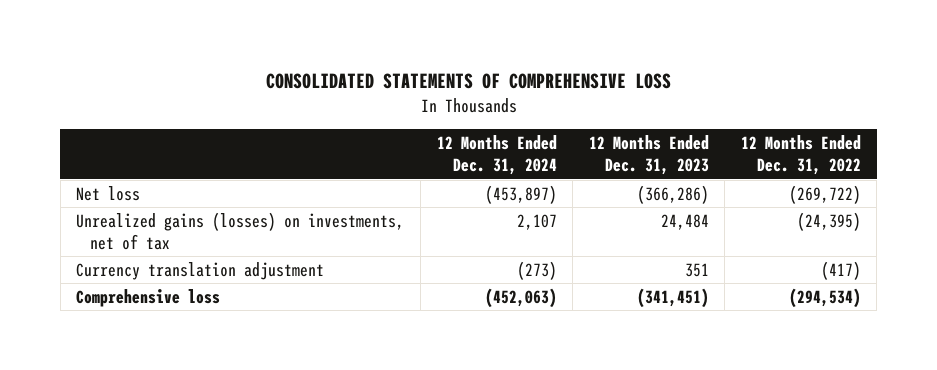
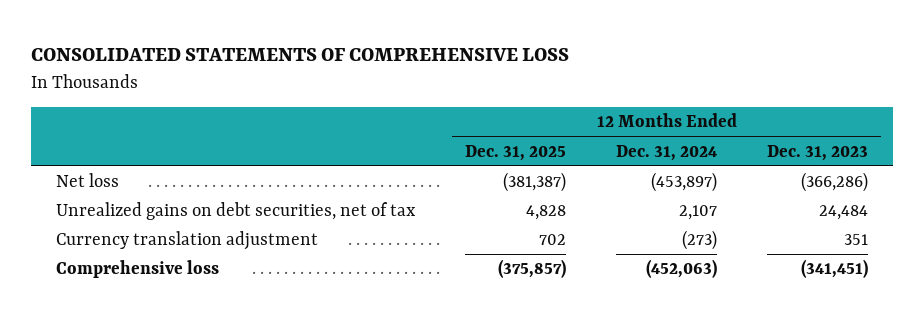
- | 12 Months Ended Dec. 31, 2024 | 12 Months Ended Dec. 31, 2023 | 12 Months Ended Dec. 31, 2022
+ | 12 Months Ended Dec. 31, 2025 | 12 Months Ended Dec. 31, 2024 | 12 Months Ended Dec. 31, 2023
- Unrealized gains (losses) on investments, net of tax | 2,107 | 24,484 | (24,395)
+ Unrealized gains on debt securities, net of tax | 4,828 | 2,107 | 24,484

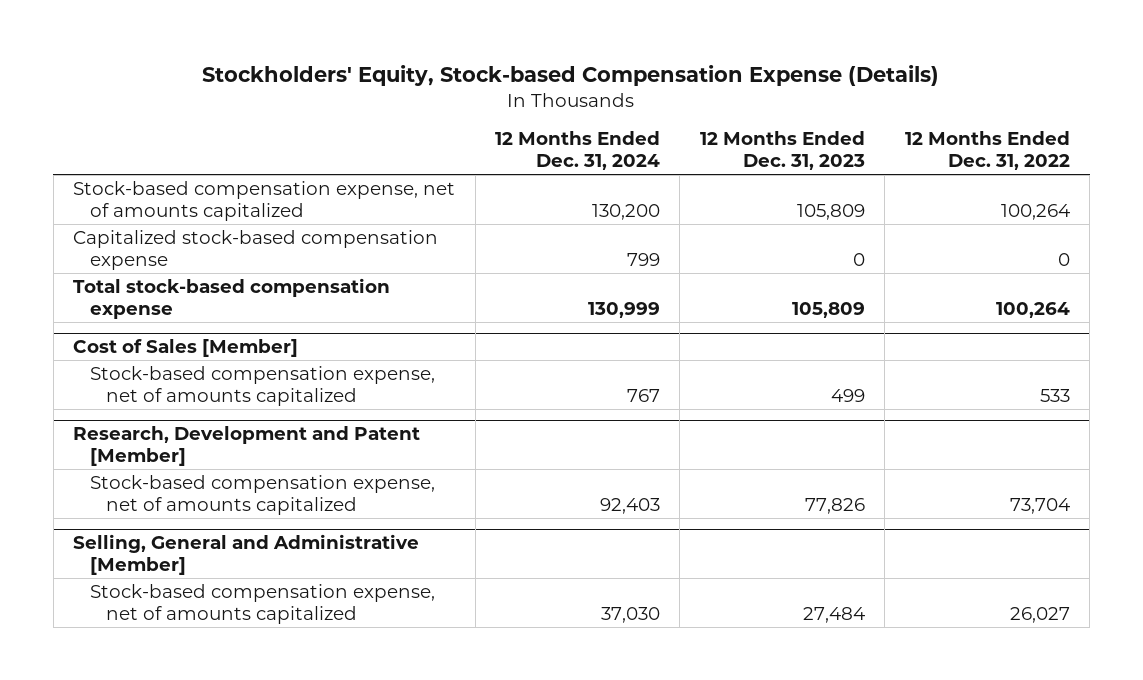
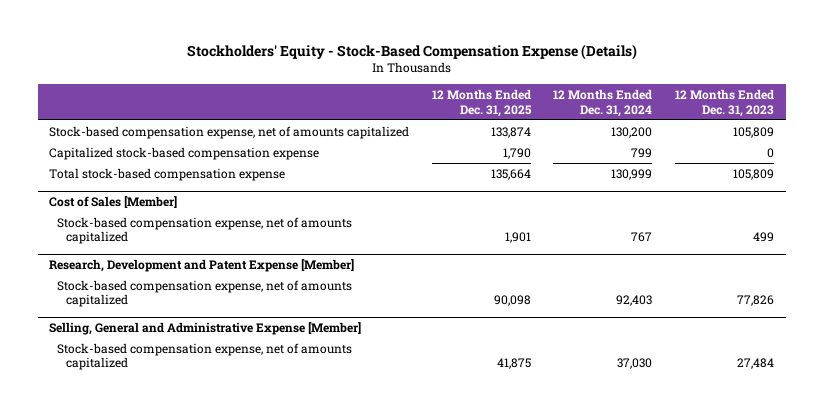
- Stockholders' Equity, Stock-based Compensation Expense (Details)
+ Stockholders' Equity - Stock-Based Compensation Expense (Details)
- | 12 Months Ended Dec. 31, 2024 | 12 Months Ended Dec. 31, 2023 | 12 Months Ended Dec. 31, 2022
+ | 12 Months Ended Dec. 31, 2025 | 12 Months Ended Dec. 31, 2024 | 12 Months Ended Dec. 31, 2023
- Research, Development and Patent [Member]
+ Research, Development and Patent Expense [Member]
- Selling, General and Administrative [Member]
+ Selling, General and Administrative Expense [Member]

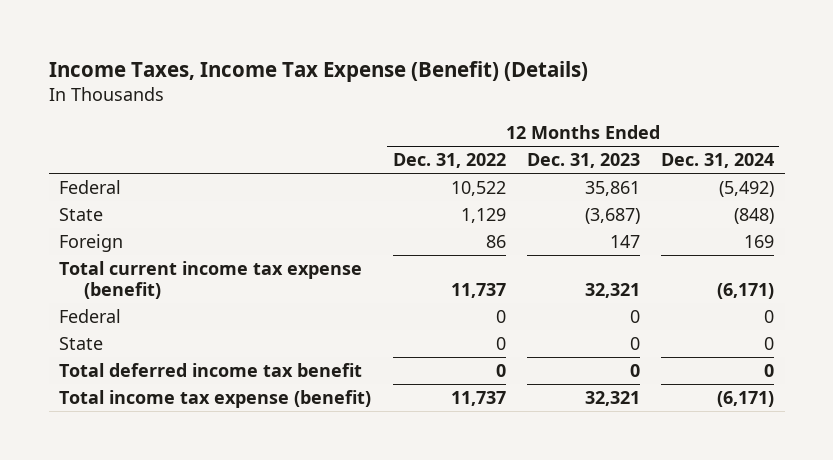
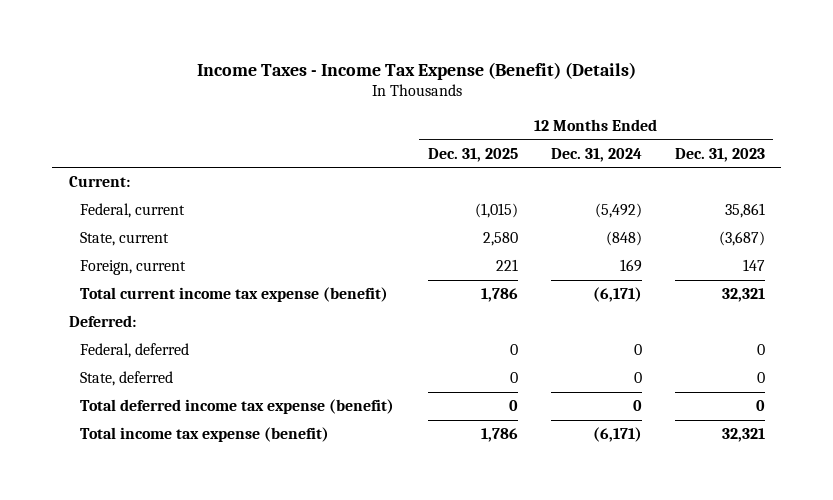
- Income Taxes, Income Tax Expense (Benefit) (Details)
+ Income Taxes - Income Tax Expense (Benefit) (Details)
- | 12 Months Ended Dec. 31, 2022 | 12 Months Ended Dec. 31, 2023 | 12 Months Ended Dec. 31, 2024
+ | 12 Months Ended Dec. 31, 2025 | 12 Months Ended Dec. 31, 2024 | 12 Months Ended Dec. 31, 2023
- Federal | 10,522 | 35,861 | (5,492)
- State | 1,129 | (3,687) | (848)
- Foreign | 86 | 147 | 169
+ Current:
+ Federal, current | (1,015) | (5,492) | 35,861
+ State, current | 2,580 | (848) | (3,687)
+ Foreign, current | 221 | 169 | 147
- Federal | 0 | 0 | 0
- State | 0 | 0 | 0
- Total deferred income tax benefit | 0 | 0 | 0
+ Deferred:
+ Federal, deferred | 0 | 0 | 0
+ State, deferred | 0 | 0 | 0
+ Total deferred income tax expense (benefit) | 0 | 0 | 0

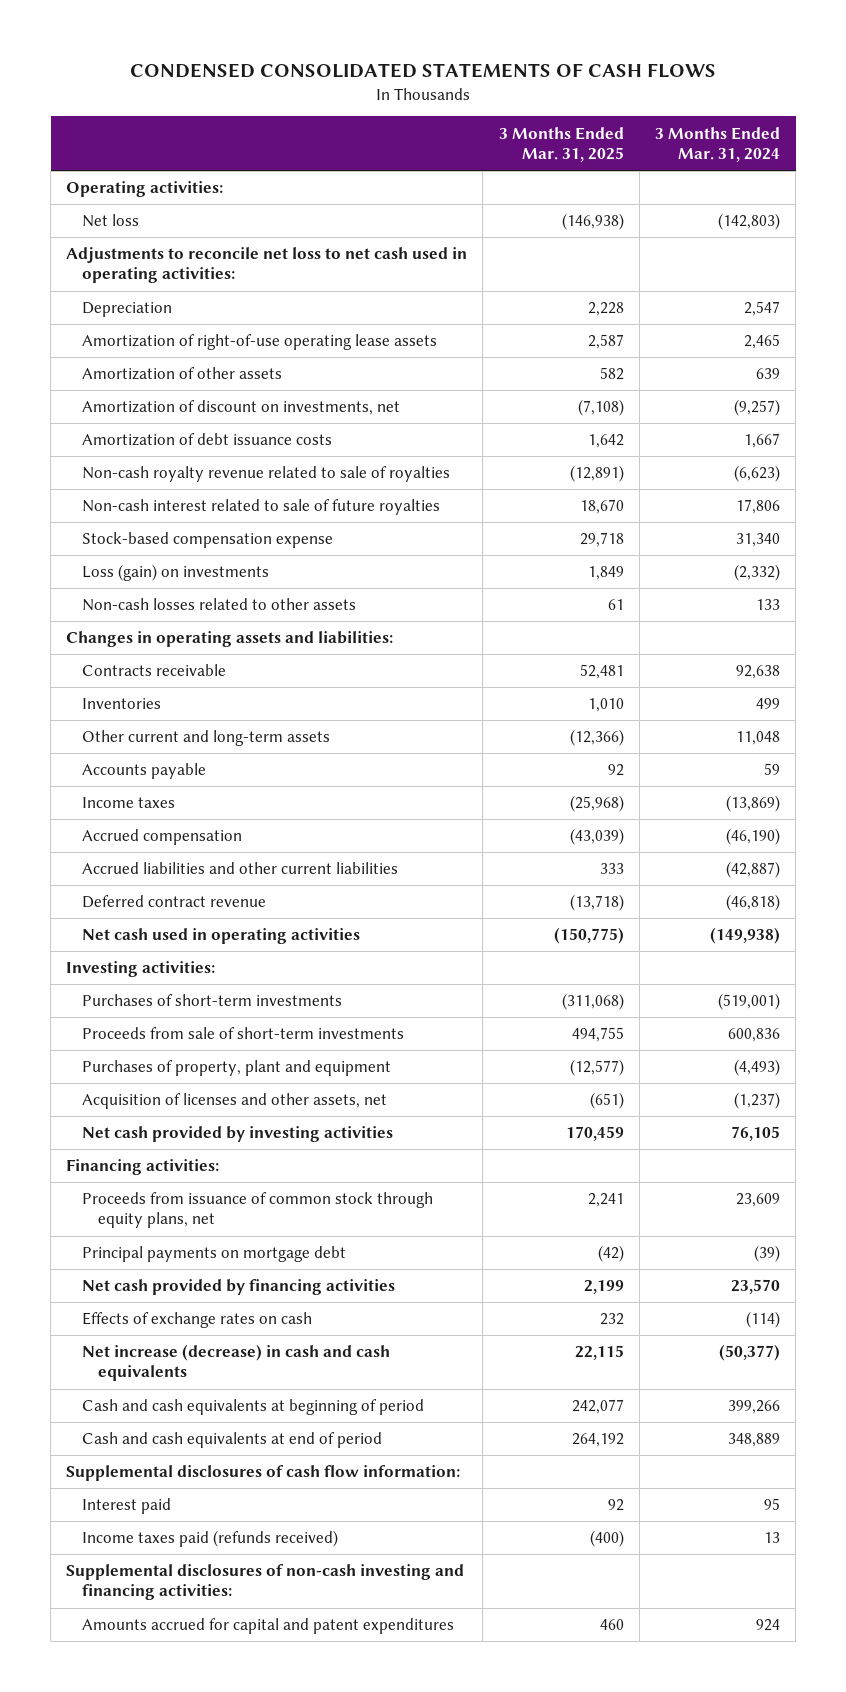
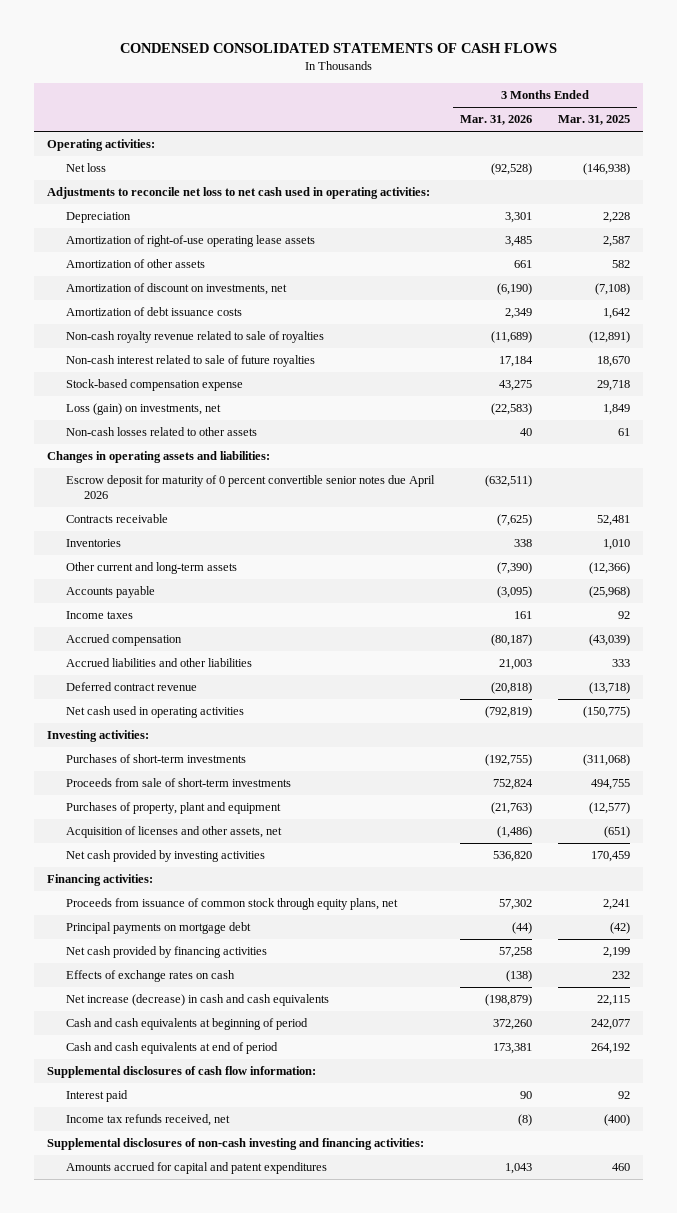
- | 3 Months Ended Mar. 31, 2025 | 3 Months Ended Mar. 31, 2024
+ | 3 Months Ended Mar. 31, 2026 | 3 Months Ended Mar. 31, 2025
- Loss (gain) on investments | 1,849 | (2,332)
+ Loss (gain) on investments, net | (22,583) | 1,849
+ Escrow deposit for maturity of 0 percent convertible senior notes due April 2026 | (632,511) |
- Accounts payable | 92 | 59
- Income taxes | (25,968) | (13,869)
+ Accounts payable | (3,095) | (25,968)
+ Income taxes | 161 | 92
- Accrued liabilities and other current liabilities | 333 | (42,887)
+ Accrued liabilities and other liabilities | 21,003 | 333
- Income taxes paid (refunds received) | (400) | 13
+ Income tax refunds received, net | (8) | (400)

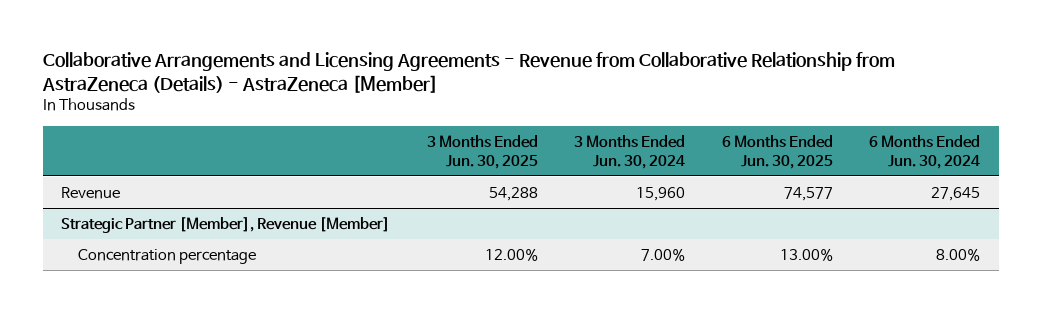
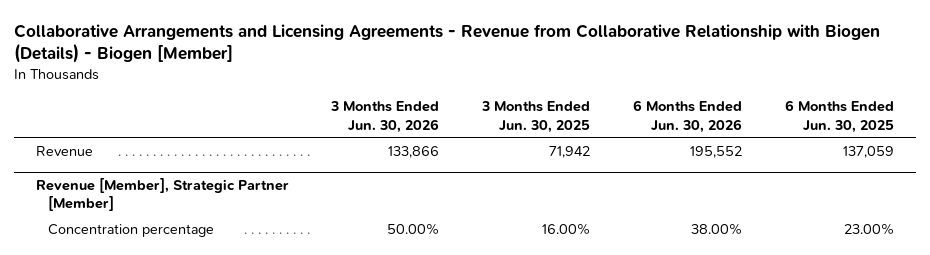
- Collaborative Arrangements and Licensing Agreements - Revenue from Collaborative Relationship from AstraZeneca (Details) - AstraZeneca [Member]
+ Collaborative Arrangements and Licensing Agreements - Revenue from Collaborative Relationship with Biogen (Details) - Biogen [Member]
- | 3 Months Ended Jun. 30, 2025 | 3 Months Ended Jun. 30, 2024 | 6 Months Ended Jun. 30, 2025 | 6 Months Ended Jun. 30, 2024
+ | 3 Months Ended Jun. 30, 2026 | 3 Months Ended Jun. 30, 2025 | 6 Months Ended Jun. 30, 2026 | 6 Months Ended Jun. 30, 2025
- Revenue | 54,288 | 15,960 | 74,577 | 27,645
- Strategic Partner [Member], Revenue [Member]
- Concentration percentage | 12.00% | 7.00% | 13.00% | 8.00%
+ Revenue | 133,866 | 71,942 | 195,552 | 137,059
+ Revenue [Member], Strategic Partner [Member]
+ Concentration percentage | 50.00% | 16.00% | 38.00% | 23.00%

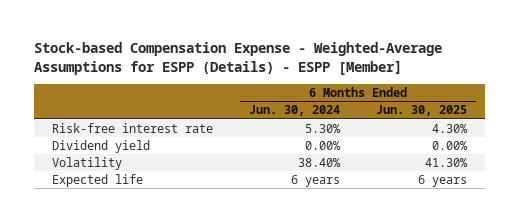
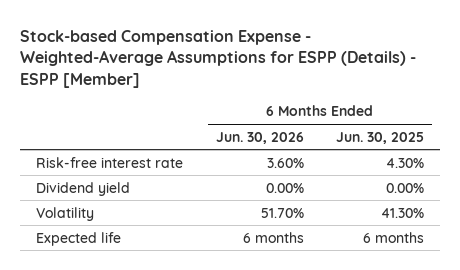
- | 6 Months Ended Jun. 30, 2024 | 6 Months Ended Jun. 30, 2025
+ | 6 Months Ended Jun. 30, 2026 | 6 Months Ended Jun. 30, 2025
- Expected life | 6 years | 6 years
+ Expected life | 6 months | 6 months

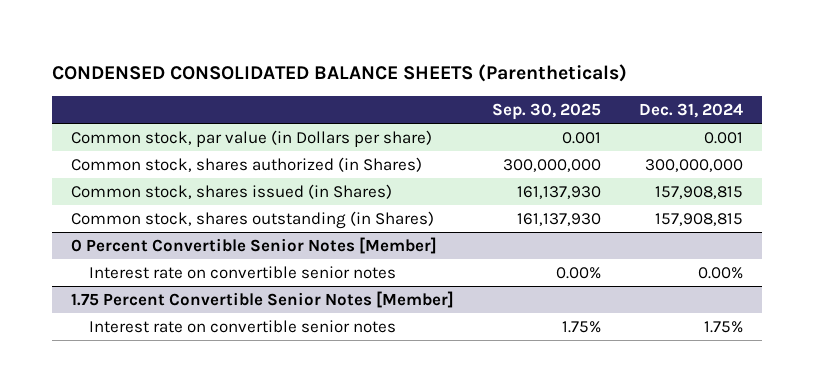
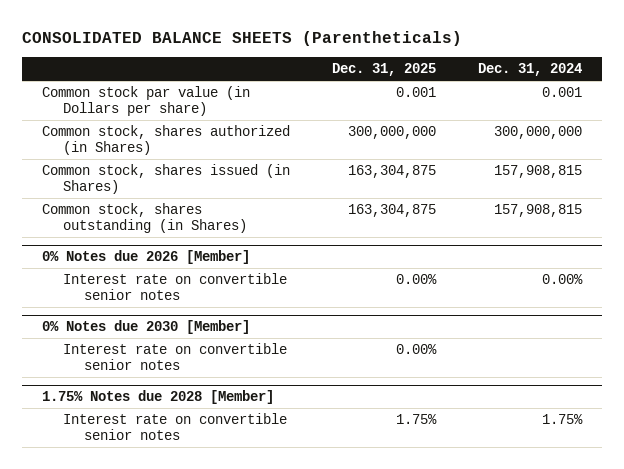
- CONDENSED CONSOLIDATED BALANCE SHEETS (Parentheticals)
+ CONSOLIDATED BALANCE SHEETS (Parentheticals)
- | Sep. 30, 2025 | Dec. 31, 2024
+ | Dec. 31, 2025 | Dec. 31, 2024
- Common stock, par value (in Dollars per share) | 0.001 | 0.001
+ Common stock par value (in Dollars per share) | 0.001 | 0.001
- 0 Percent Convertible Senior Notes [Member]
+ 0% Notes due 2026 [Member]
- 1.75 Percent Convertible Senior Notes [Member]
+ 0% Notes due 2030 [Member]
+ Interest rate on convertible senior notes | 0.00% |
+ 1.75% Notes due 2028 [Member]

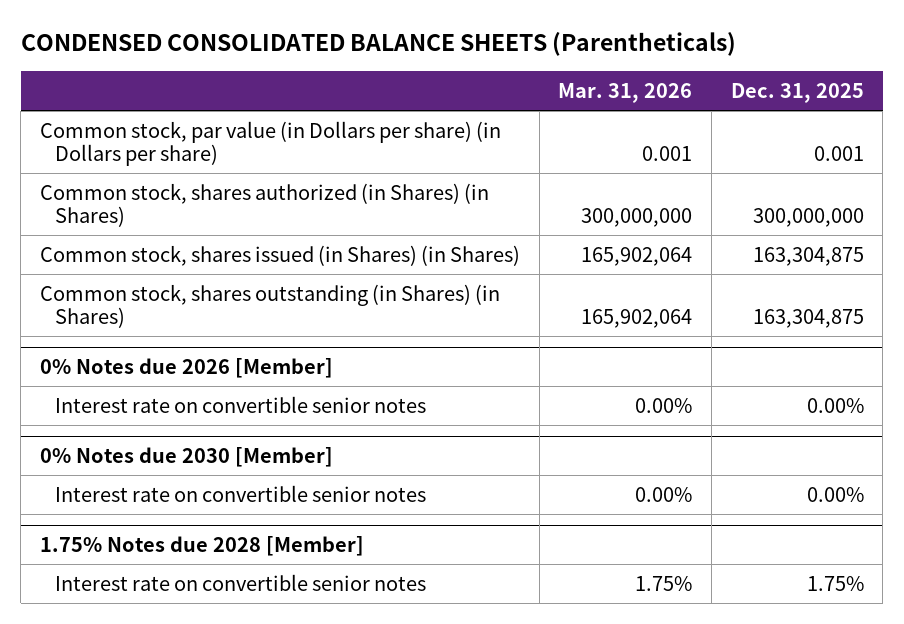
- CONSOLIDATED BALANCE SHEETS (Parentheticals)
+ CONDENSED CONSOLIDATED BALANCE SHEETS (Parentheticals)
- | Dec. 31, 2025 | Dec. 31, 2024
+ | Mar. 31, 2026 | Dec. 31, 2025
- Common stock par value (in Dollars per share) | 0.001 | 0.001
- Common stock, shares authorized (in Shares) | 300,000,000 | 300,000,000
- Common stock, shares issued (in Shares) | 163,304,875 | 157,908,815
- Common stock, shares outstanding (in Shares) | 163,304,875 | 157,908,815
+ Common stock, par value (in Dollars per share) (in Dollars per share) | 0.001 | 0.001
+ Common stock, shares authorized (in Shares) (in Shares) | 300,000,000 | 300,000,000
+ Common stock, shares issued (in Shares) (in Shares) | 165,902,064 | 163,304,875
+ Common stock, shares outstanding (in Shares) (in Shares) | 165,902,064 | 163,304,875

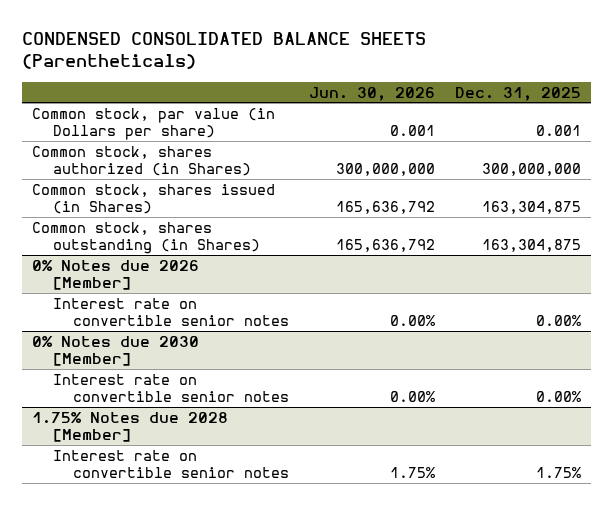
- | Mar. 31, 2026 | Dec. 31, 2025
+ | Jun. 30, 2026 | Dec. 31, 2025
- Common stock, par value (in Dollars per share) (in Dollars per share) | 0.001 | 0.001
- Common stock, shares authorized (in Shares) (in Shares) | 300,000,000 | 300,000,000
- Common stock, shares issued (in Shares) (in Shares) | 165,902,064 | 163,304,875
- Common stock, shares outstanding (in Shares) (in Shares) | 165,902,064 | 163,304,875
+ Common stock, par value (in Dollars per share) | 0.001 | 0.001
+ Common stock, shares authorized (in Shares) | 300,000,000 | 300,000,000
+ Common stock, shares issued (in Shares) | 165,636,792 | 163,304,875
+ Common stock, shares outstanding (in Shares) | 165,636,792 | 163,304,875

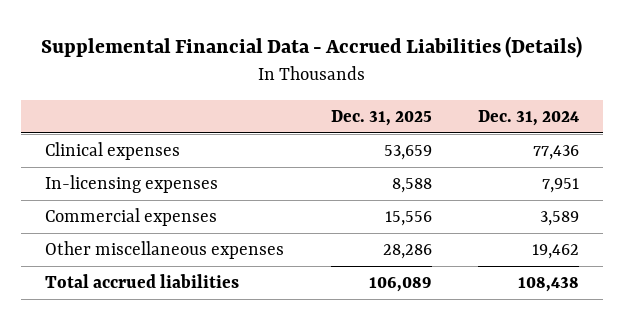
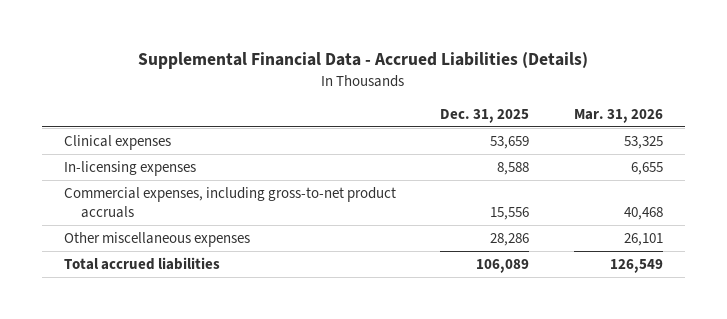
- | Dec. 31, 2025 | Dec. 31, 2024
+ | Dec. 31, 2025 | Mar. 31, 2026
- Commercial expenses | 15,556 | 3,589
+ Commercial expenses, including gross-to-net product accruals | 15,556 | 40,468

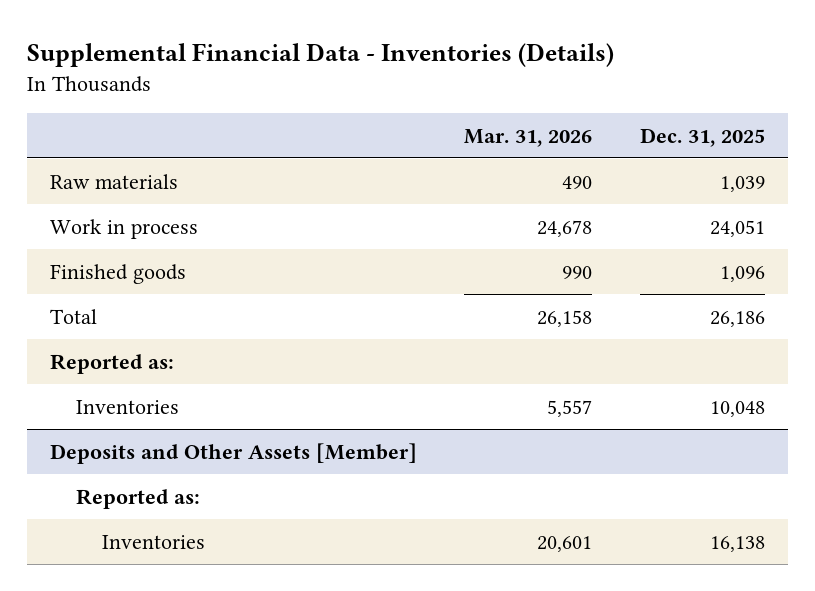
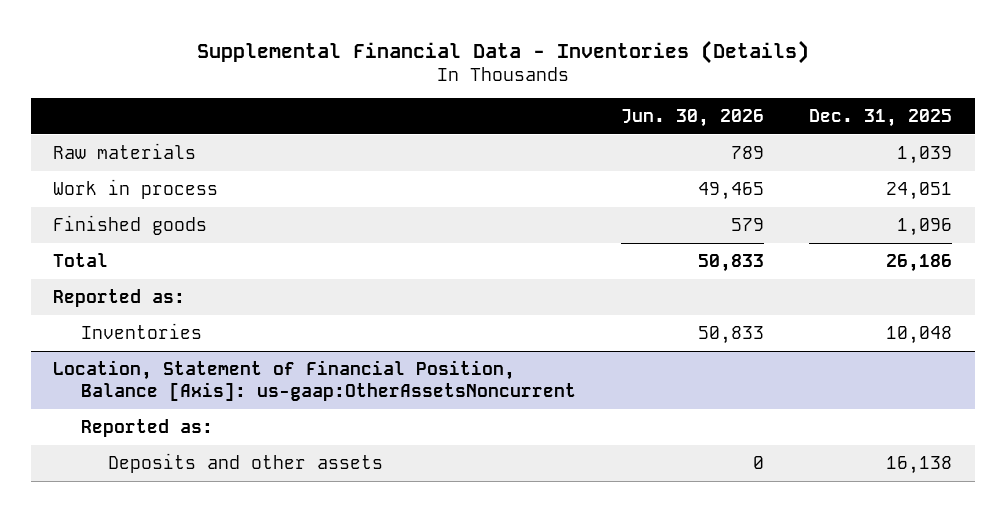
- | Mar. 31, 2026 | Dec. 31, 2025
+ | Jun. 30, 2026 | Dec. 31, 2025
- Deposits and Other Assets [Member]
+ Location, Statement of Financial Position, Balance [Axis]: us-gaap:OtherAssetsNoncurrent
- Inventories | 20,601 | 16,138
+ Deposits and other assets | 0 | 16,138

